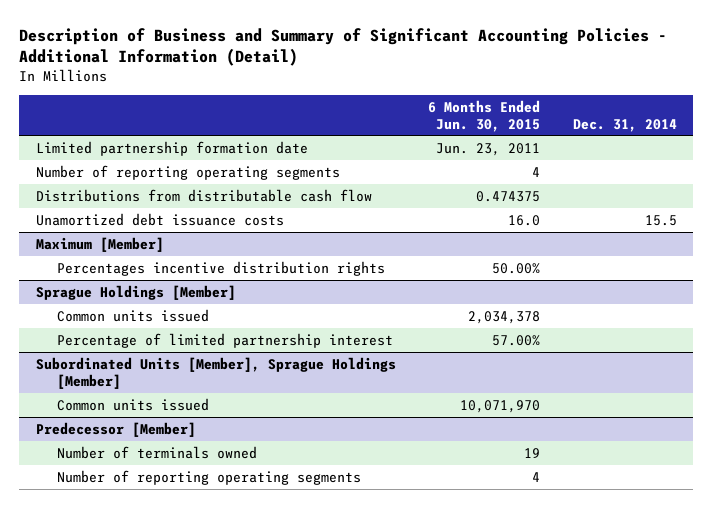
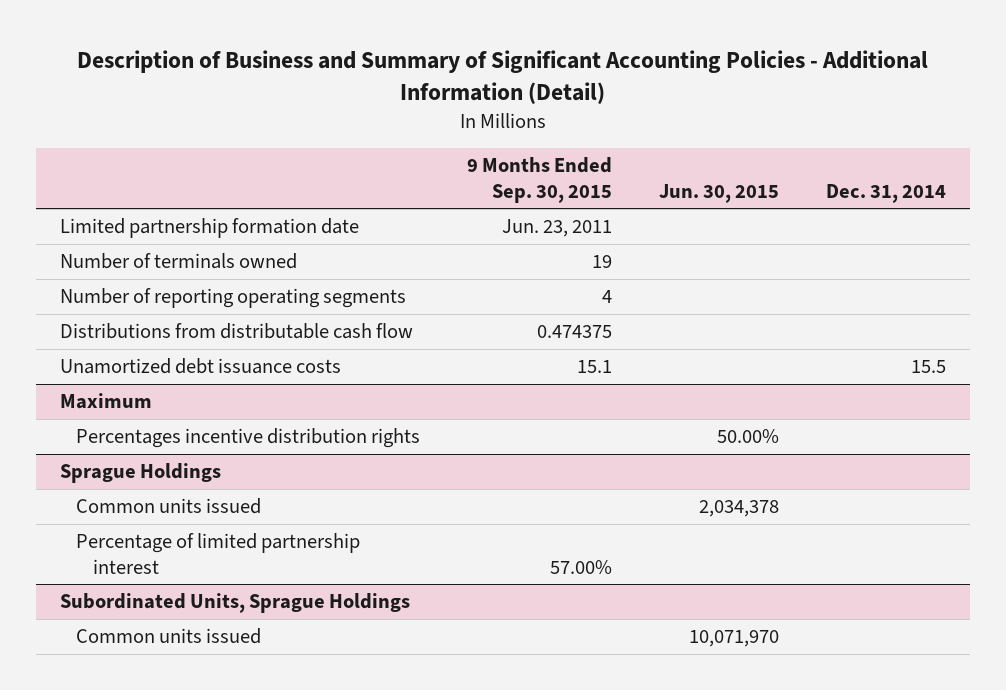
- | 6 Months Ended Jun. 30, 2015 | Dec. 31, 2014
+ | 9 Months Ended Sep. 30, 2015 | Jun. 30, 2015 | Dec. 31, 2014
+ Number of terminals owned | 19 | |
- Maximum [Member]
+ Maximum
- Sprague Holdings [Member]
+ Sprague Holdings
- Subordinated Units [Member], Sprague Holdings [Member]
+ Subordinated Units, Sprague Holdings
- Predecessor [Member]
- Number of terminals owned | 19 |
- Number of reporting operating segments | 4 |

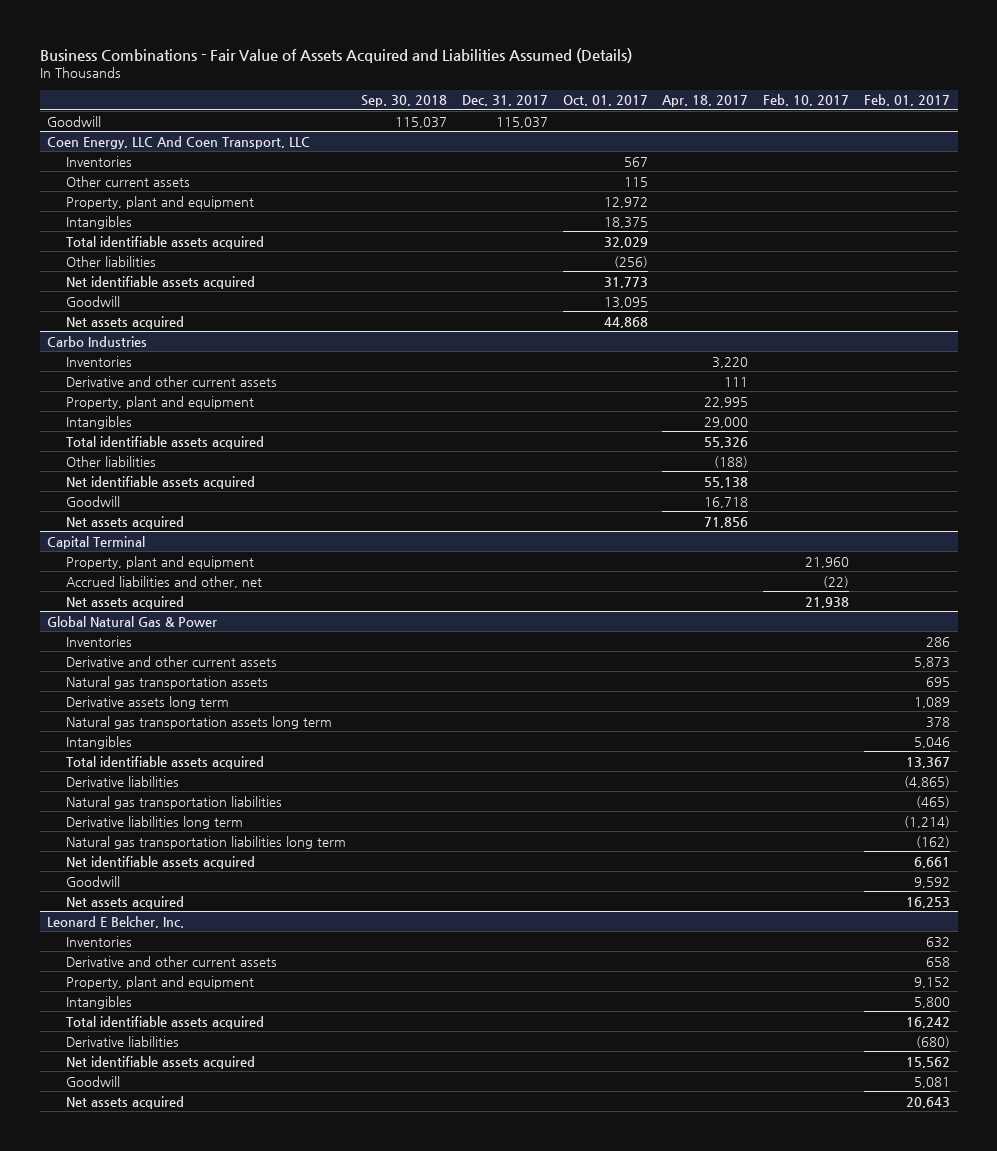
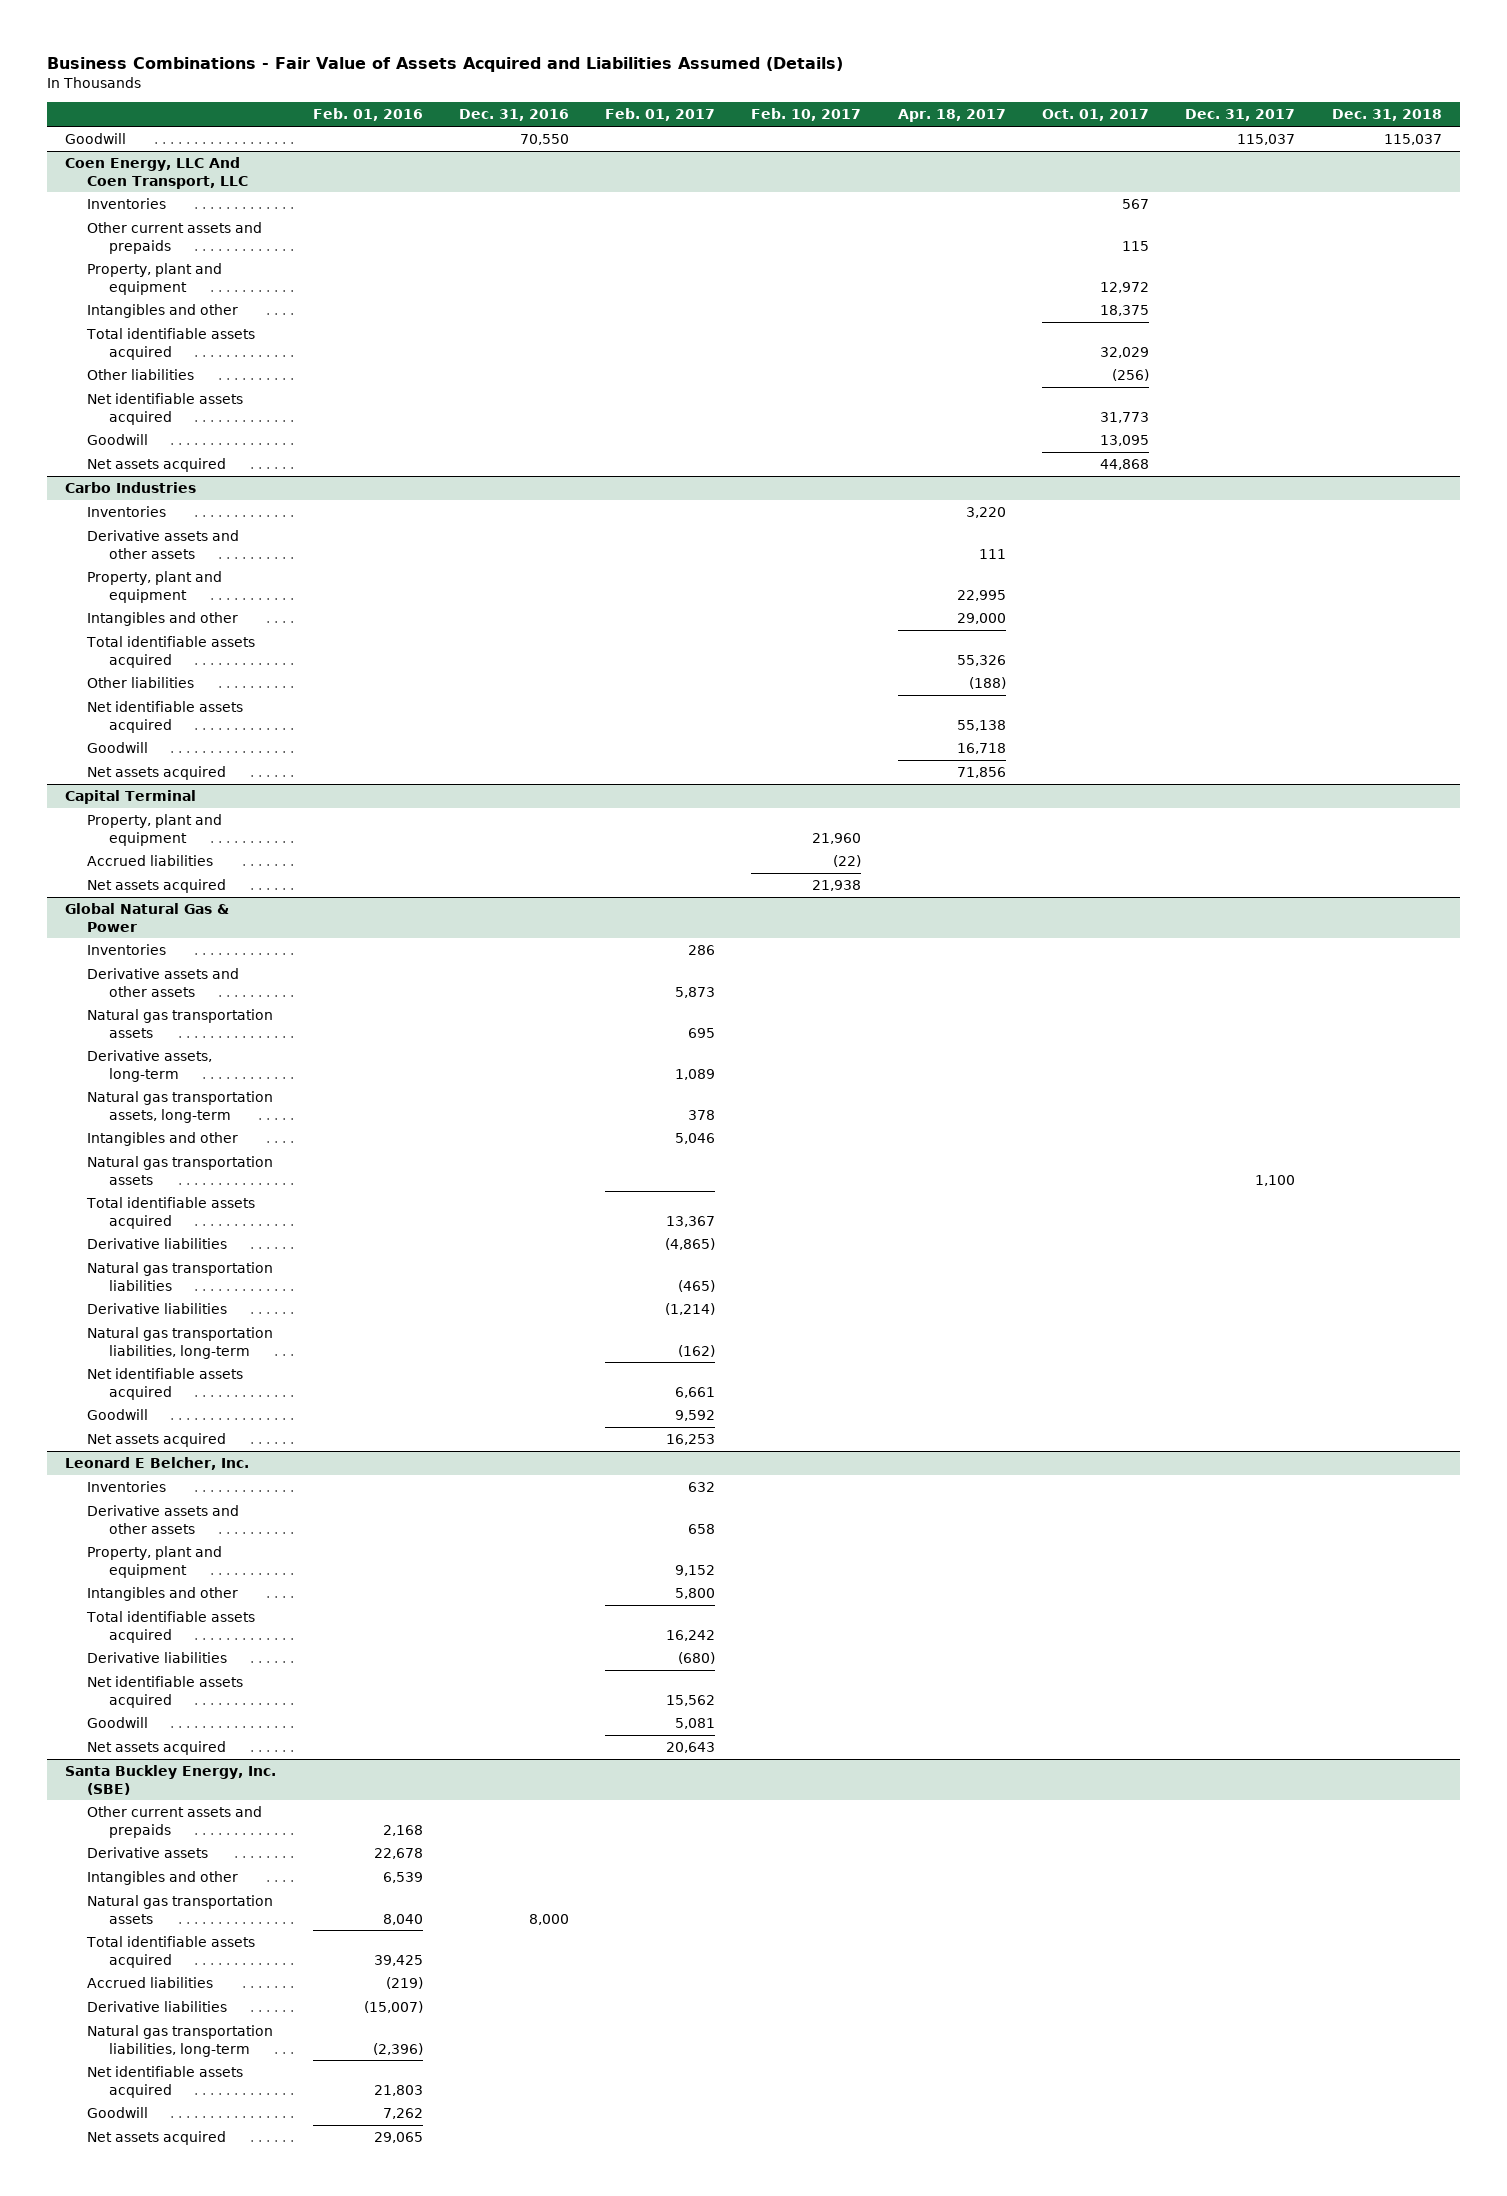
- | Sep. 30, 2018 | Dec. 31, 2017 | Oct. 01, 2017 | Apr. 18, 2017 | Feb. 10, 2017 | Feb. 01, 2017
+ | Feb. 01, 2016 | Dec. 31, 2016 | Feb. 01, 2017 | Feb. 10, 2017 | Apr. 18, 2017 | Oct. 01, 2017 | Dec. 31, 2017 | Dec. 31, 2018
@ Coen Energy, LLC And Coen Transport, LLC
- Other current assets | | | 115 | | |
+ Other current assets and prepaids | | | | | | 115 | |
- Intangibles | | | 18,375 | | |
+ Intangibles and other | | | | | | 18,375 | |
@ Carbo Industries
- Derivative and other current assets | | | | 111 | |
+ Derivative assets and other assets | | | | | 111 | | |
- Intangibles | | | | 29,000 | |
+ Intangibles and other | | | | | 29,000 | | |
@ Capital Terminal
- Accrued liabilities and other, net | | | | | (22) |
+ Accrued liabilities | | | | (22) | | | |
@ Global Natural Gas & Power
- Derivative and other current assets | | | | | | 5,873
+ Derivative assets and other assets | | | 5,873 | | | | |
- Derivative assets long term | | | | | | 1,089
- Natural gas transportation assets long term | | | | | | 378
- Intangibles | | | | | | 5,046
+ Derivative assets, long-term | | | 1,089 | | | | |
+ Natural gas transportation assets, long-term | | | 378 | | | | |
+ Intangibles and other | | | 5,046 | | | | |
+ Natural gas transportation assets | | | | | | | 1,100 |
- Derivative liabilities long term | | | | | | (1,214)
- Natural gas transportation liabilities long term | | | | | | (162)
+ Derivative liabilities | | | (1,214) | | | | |
+ Natural gas transportation liabilities, long-term | | | (162) | | | | |
@ Leonard E Belcher, Inc.
- Derivative and other current assets | | | | | | 658
+ Derivative assets and other assets | | | 658 | | | | |
- Intangibles | | | | | | 5,800
+ Intangibles and other | | | 5,800 | | | | |
+ Santa Buckley Energy, Inc. (SBE)
+ Other current assets and prepaids | 2,168 | | | | | | |
+ Derivative assets | 22,678 | | | | | | |
+ Intangibles and other | 6,539 | | | | | | |
+ Natural gas transportation assets | 8,040 | 8,000 | | | | | |
+ Total identifiable assets acquired | 39,425 | | | | | | |
+ Accrued liabilities | (219) | | | | | | |
+ Derivative liabilities | (15,007) | | | | | | |
+ Natural gas transportation liabilities, long-term | (2,396) | | | | | | |
+ Net identifiable assets acquired | 21,803 | | | | | | |
+ Goodwill | 7,262 | | | | | | |
+ Net assets acquired | 29,065 | | | | | | |

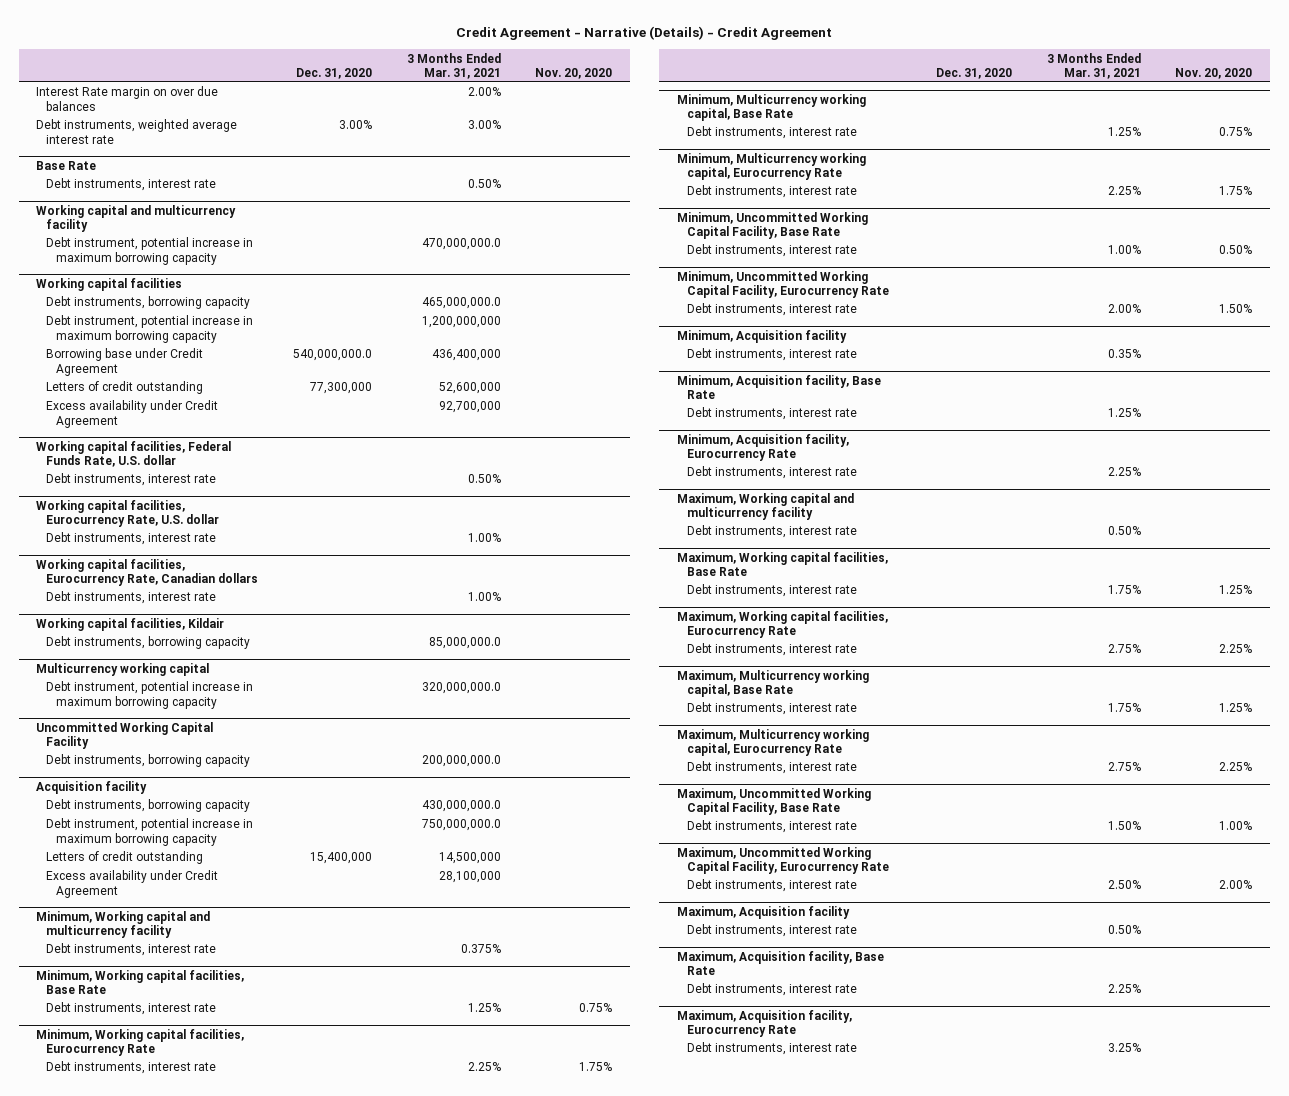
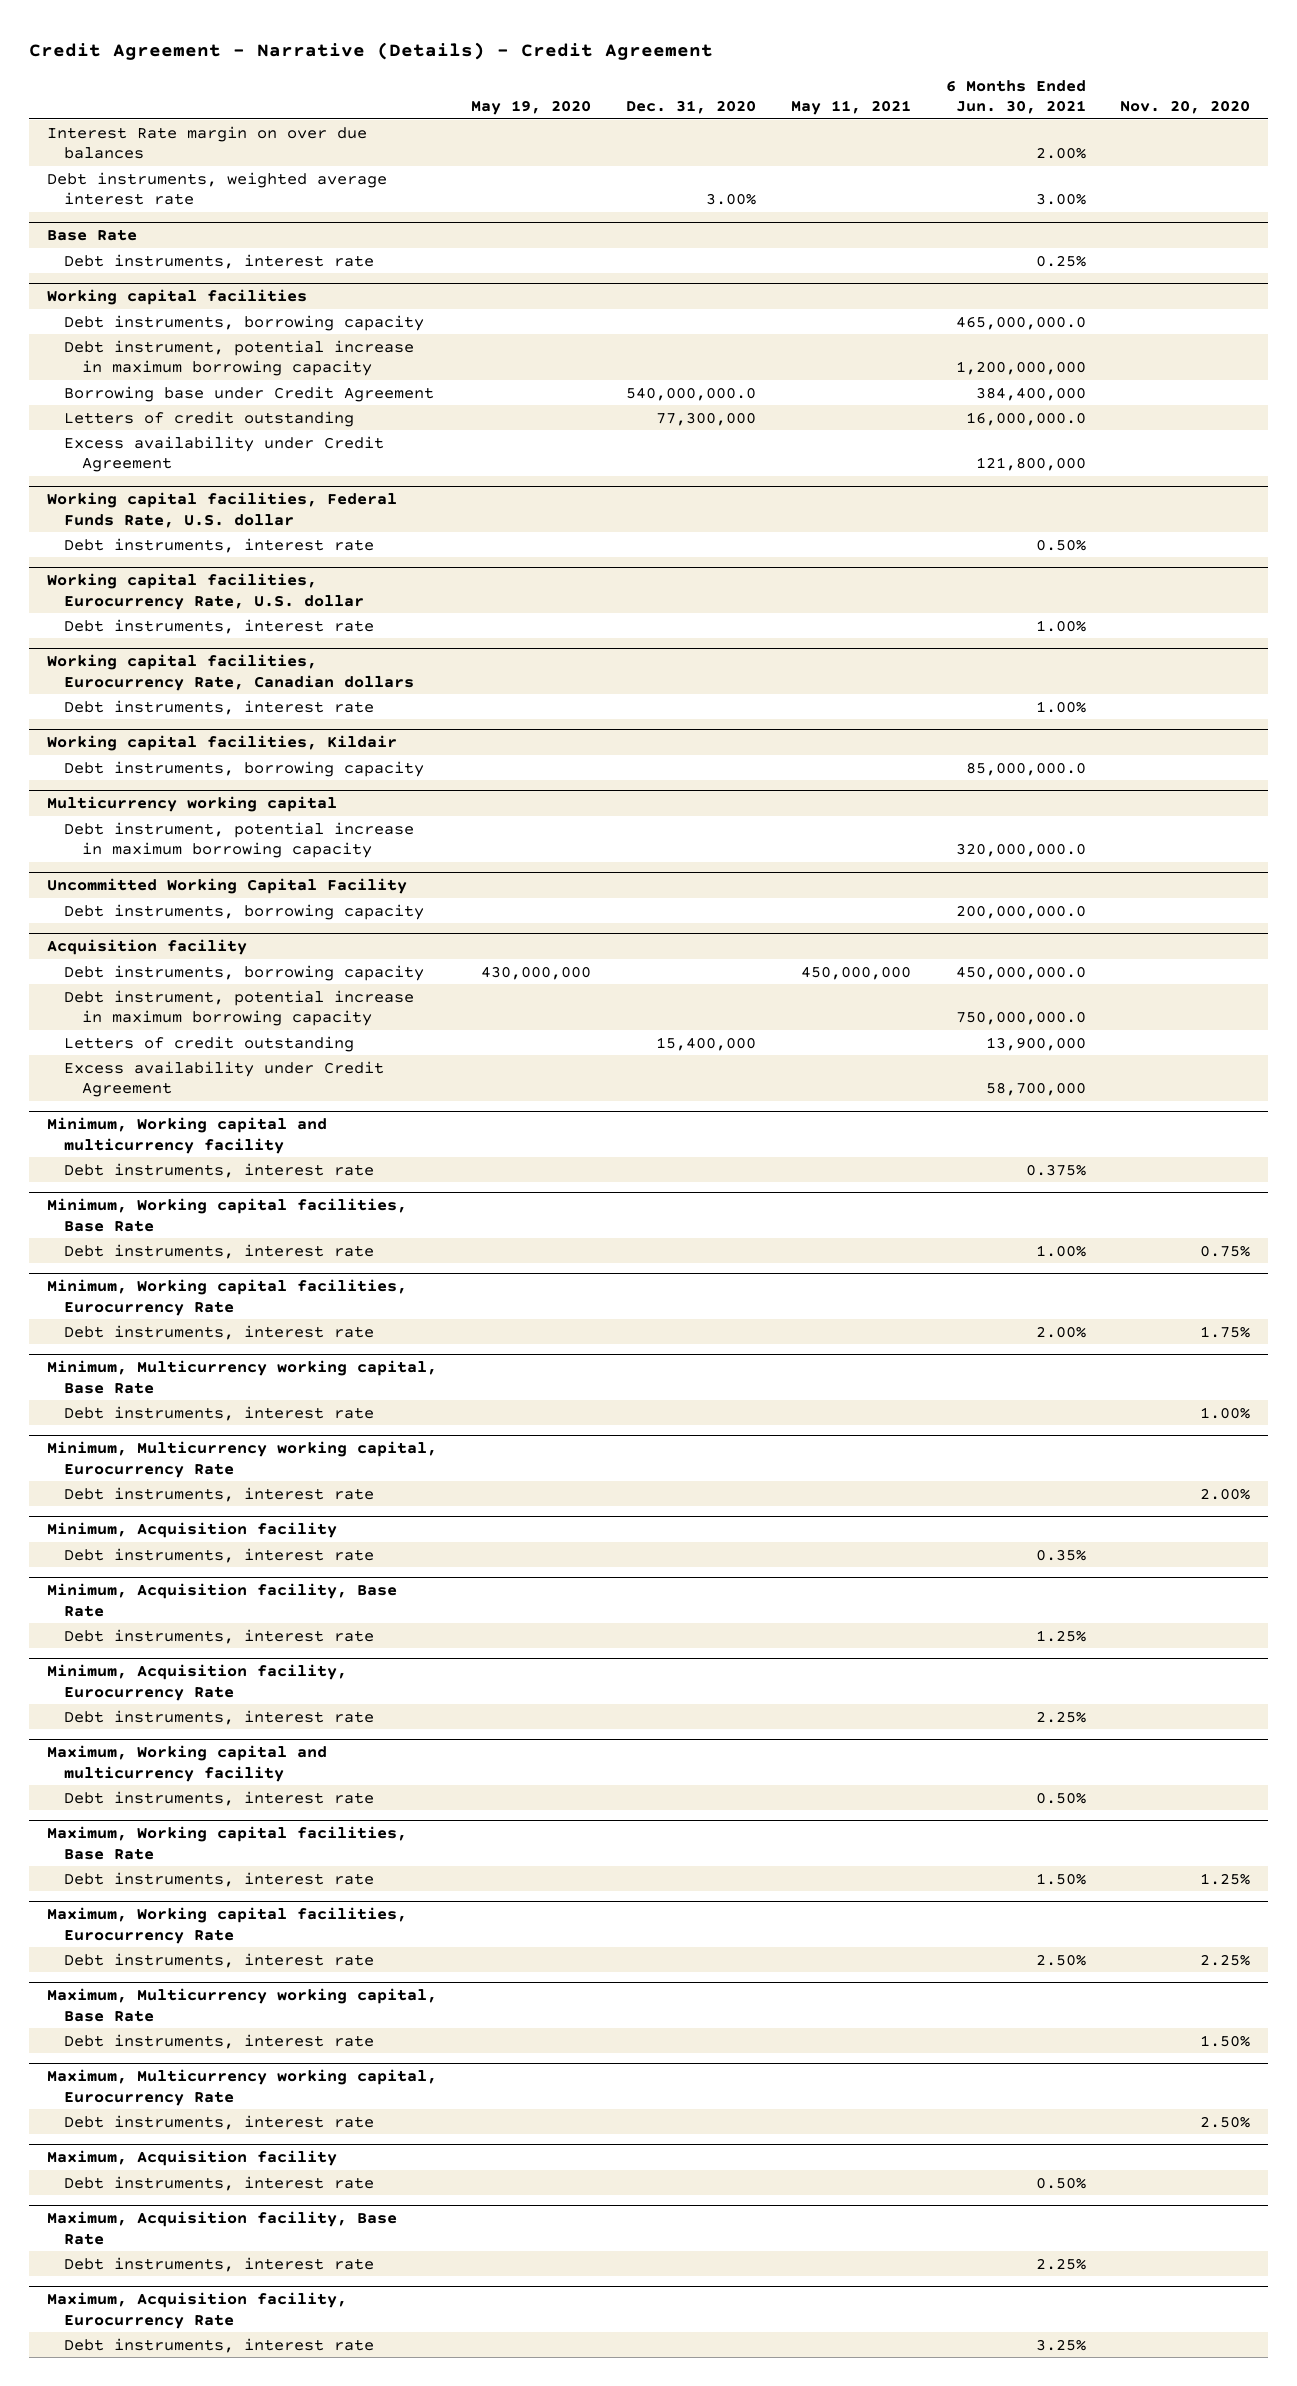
- | Dec. 31, 2020 | 3 Months Ended Mar. 31, 2021 | Nov. 20, 2020
+ | May 19, 2020 | Dec. 31, 2020 | May 11, 2021 | 6 Months Ended Jun. 30, 2021 | Nov. 20, 2020
- Working capital and multicurrency facility
- Debt instrument, potential increase in maximum borrowing capacity | | 470,000,000.0 |
@ Minimum, Multicurrency working capital, Base Rate
- Debt instruments, interest rate | | 1.25% | 0.75%
+ Debt instruments, interest rate | | | | | 1.00%
@ Minimum, Multicurrency working capital, Eurocurrency Rate
- Debt instruments, interest rate | | 2.25% | 1.75%
- Minimum, Uncommitted Working Capital Facility, Base Rate
- Debt instruments, interest rate | | 1.00% | 0.50%
- Minimum, Uncommitted Working Capital Facility, Eurocurrency Rate
- Debt instruments, interest rate | | 2.00% | 1.50%
@ Minimum, Multicurrency working capital, Eurocurrency Rate
+ Debt instruments, interest rate | | | | | 2.00%
@ Maximum, Multicurrency working capital, Base Rate
- Debt instruments, interest rate | | 1.75% | 1.25%
+ Debt instruments, interest rate | | | | | 1.50%
@ Maximum, Multicurrency working capital, Eurocurrency Rate
- Debt instruments, interest rate | | 2.75% | 2.25%
- Maximum, Uncommitted Working Capital Facility, Base Rate
- Debt instruments, interest rate | | 1.50% | 1.00%
- Maximum, Uncommitted Working Capital Facility, Eurocurrency Rate
- Debt instruments, interest rate | | 2.50% | 2.00%
@ Maximum, Multicurrency working capital, Eurocurrency Rate
+ Debt instruments, interest rate | | | | | 2.50%

